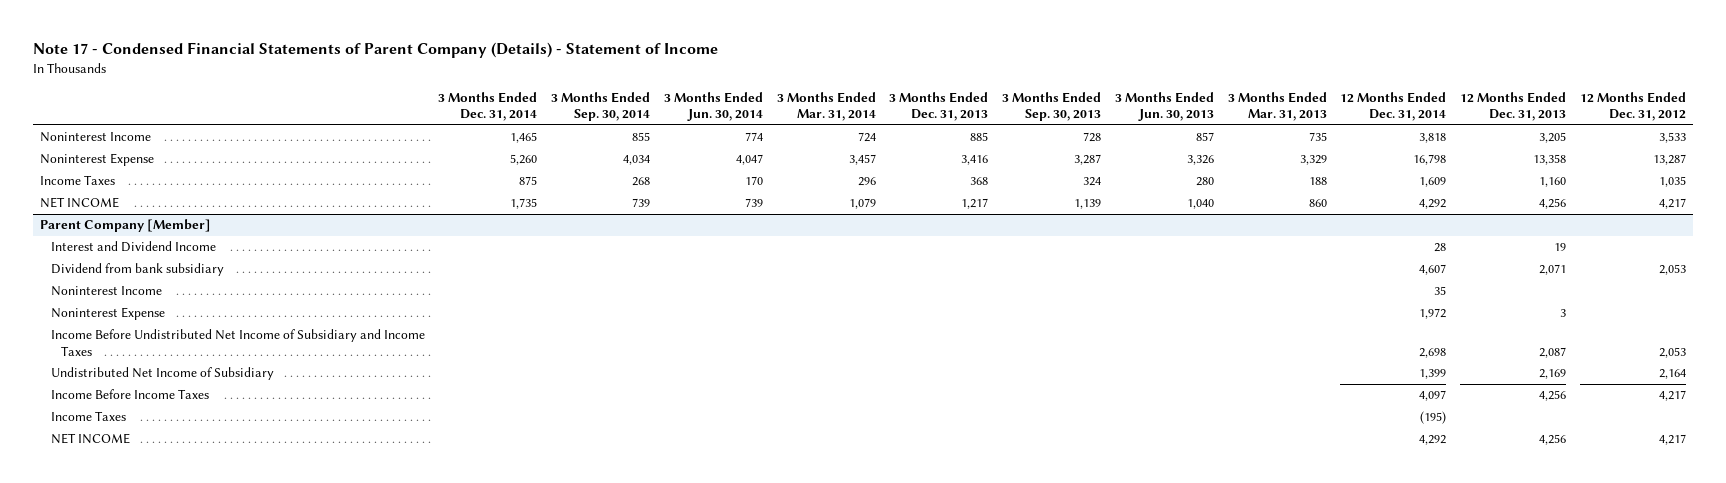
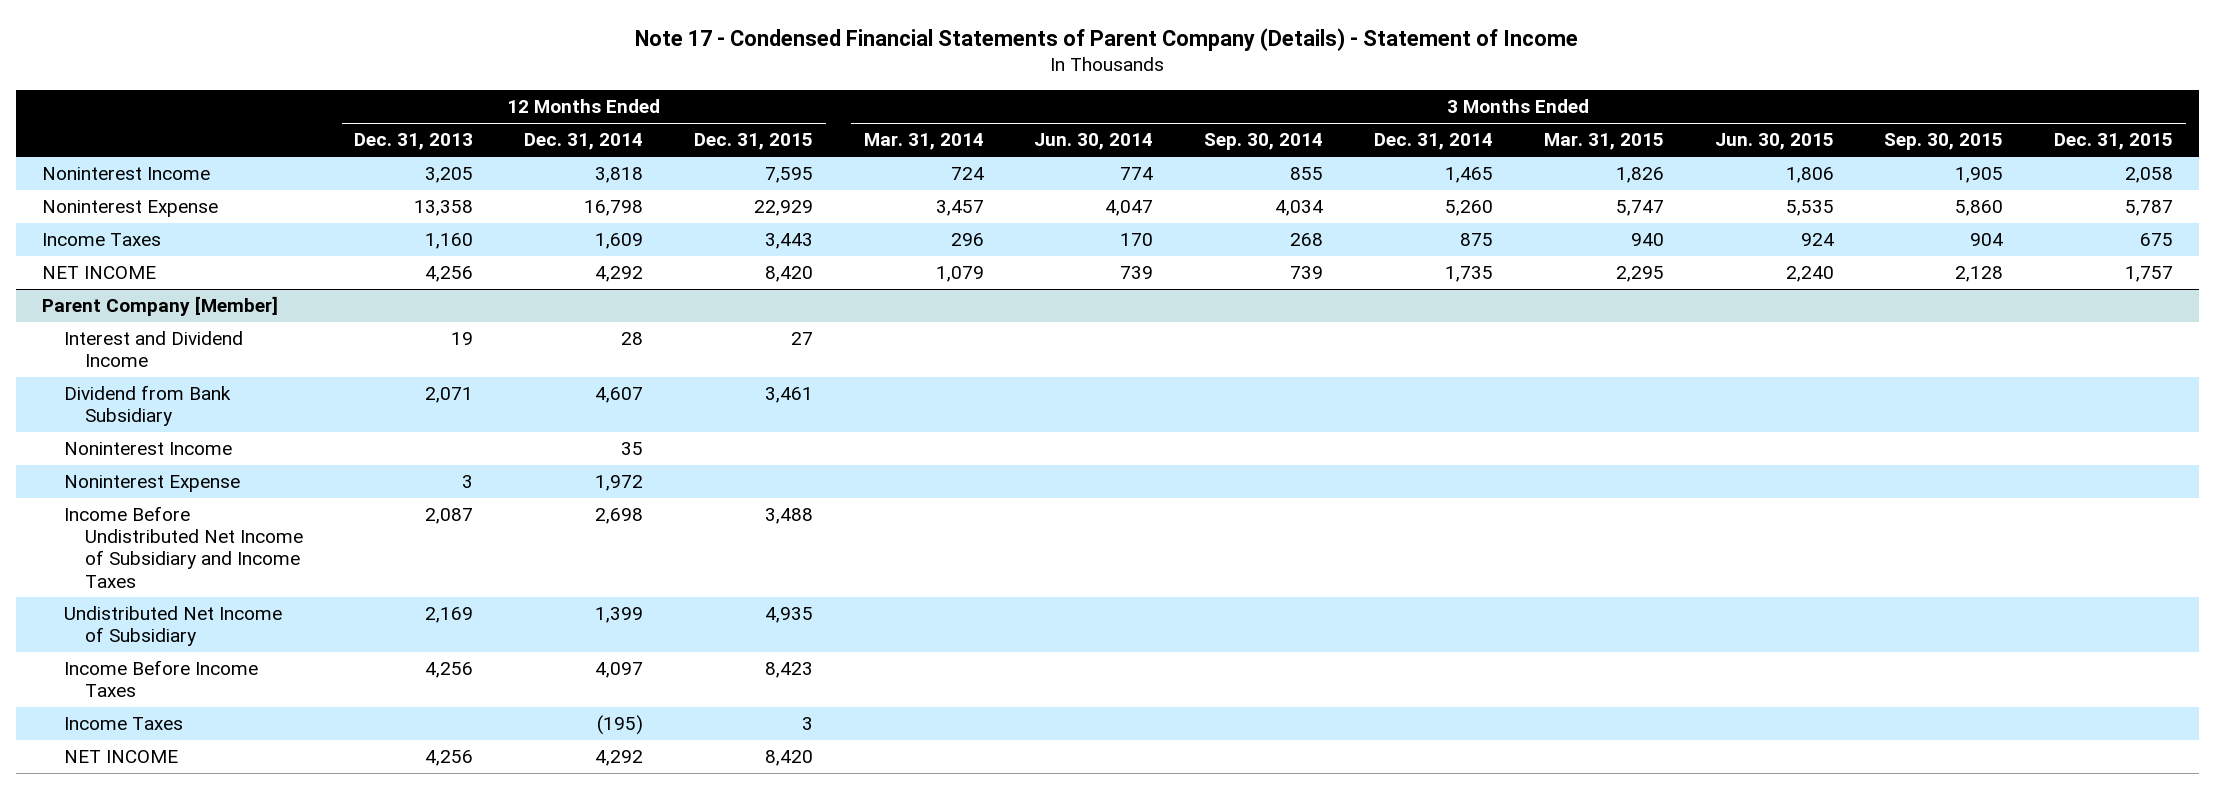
- | 3 Months Ended Dec. 31, 2014 | 3 Months Ended Sep. 30, 2014 | 3 Months Ended Jun. 30, 2014 | 3 Months Ended Mar. 31, 2014 | 3 Months Ended Dec. 31, 2013 | 3 Months Ended Sep. 30, 2013 | 3 Months Ended Jun. 30, 2013 | 3 Months Ended Mar. 31, 2013 | 12 Months Ended Dec. 31, 2014 | 12 Months Ended Dec. 31, 2013 | 12 Months Ended Dec. 31, 2012
+ | 12 Months Ended Dec. 31, 2013 | 12 Months Ended Dec. 31, 2014 | 12 Months Ended Dec. 31, 2015 | 3 Months Ended Mar. 31, 2014 | 3 Months Ended Jun. 30, 2014 | 3 Months Ended Sep. 30, 2014 | 3 Months Ended Dec. 31, 2014 | 3 Months Ended Mar. 31, 2015 | 3 Months Ended Jun. 30, 2015 | 3 Months Ended Sep. 30, 2015 | 3 Months Ended Dec. 31, 2015
@ Parent Company [Member]
- Dividend from bank subsidiary | | | | | | | | | 4,607 | 2,071 | 2,053
+ Dividend from Bank Subsidiary | 2,071 | 4,607 | 3,461 | | | | | | | |

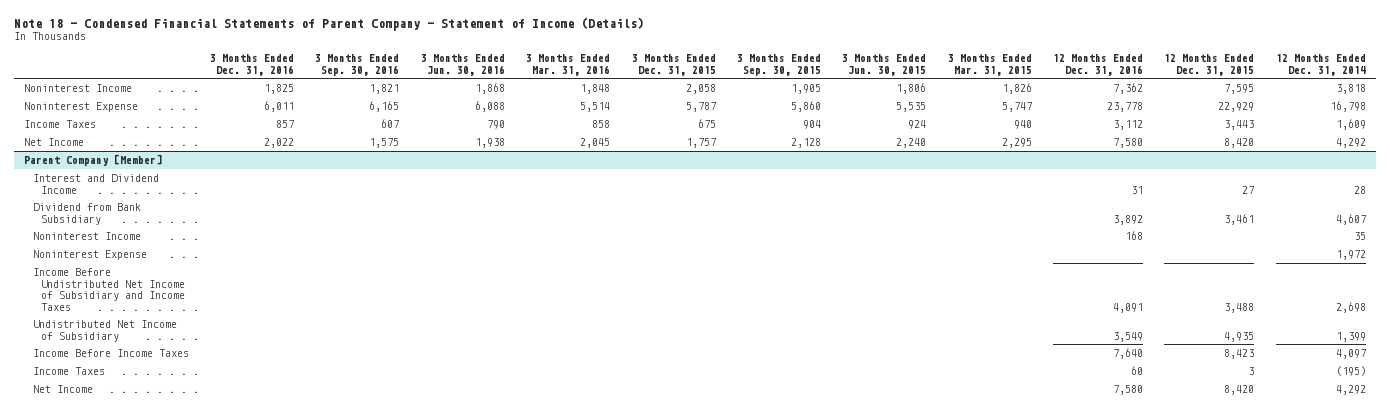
- Note 17 - Condensed Financial Statements of Parent Company (Details) - Statement of Income
+ Note 18 - Condensed Financial Statements of Parent Company - Statement of Income (Details)
- | 12 Months Ended Dec. 31, 2013 | 12 Months Ended Dec. 31, 2014 | 12 Months Ended Dec. 31, 2015 | 3 Months Ended Mar. 31, 2014 | 3 Months Ended Jun. 30, 2014 | 3 Months Ended Sep. 30, 2014 | 3 Months Ended Dec. 31, 2014 | 3 Months Ended Mar. 31, 2015 | 3 Months Ended Jun. 30, 2015 | 3 Months Ended Sep. 30, 2015 | 3 Months Ended Dec. 31, 2015
+ | 3 Months Ended Dec. 31, 2016 | 3 Months Ended Sep. 30, 2016 | 3 Months Ended Jun. 30, 2016 | 3 Months Ended Mar. 31, 2016 | 3 Months Ended Dec. 31, 2015 | 3 Months Ended Sep. 30, 2015 | 3 Months Ended Jun. 30, 2015 | 3 Months Ended Mar. 31, 2015 | 12 Months Ended Dec. 31, 2016 | 12 Months Ended Dec. 31, 2015 | 12 Months Ended Dec. 31, 2014
- NET INCOME | 4,256 | 4,292 | 8,420 | 1,079 | 739 | 739 | 1,735 | 2,295 | 2,240 | 2,128 | 1,757
+ Net Income | 2,022 | 1,575 | 1,938 | 2,045 | 1,757 | 2,128 | 2,240 | 2,295 | 7,580 | 8,420 | 4,292
@ Parent Company [Member]
- NET INCOME | 4,256 | 4,292 | 8,420 | | | | | | | |
+ Net Income | | | | | | | | | 7,580 | 8,420 | 4,292

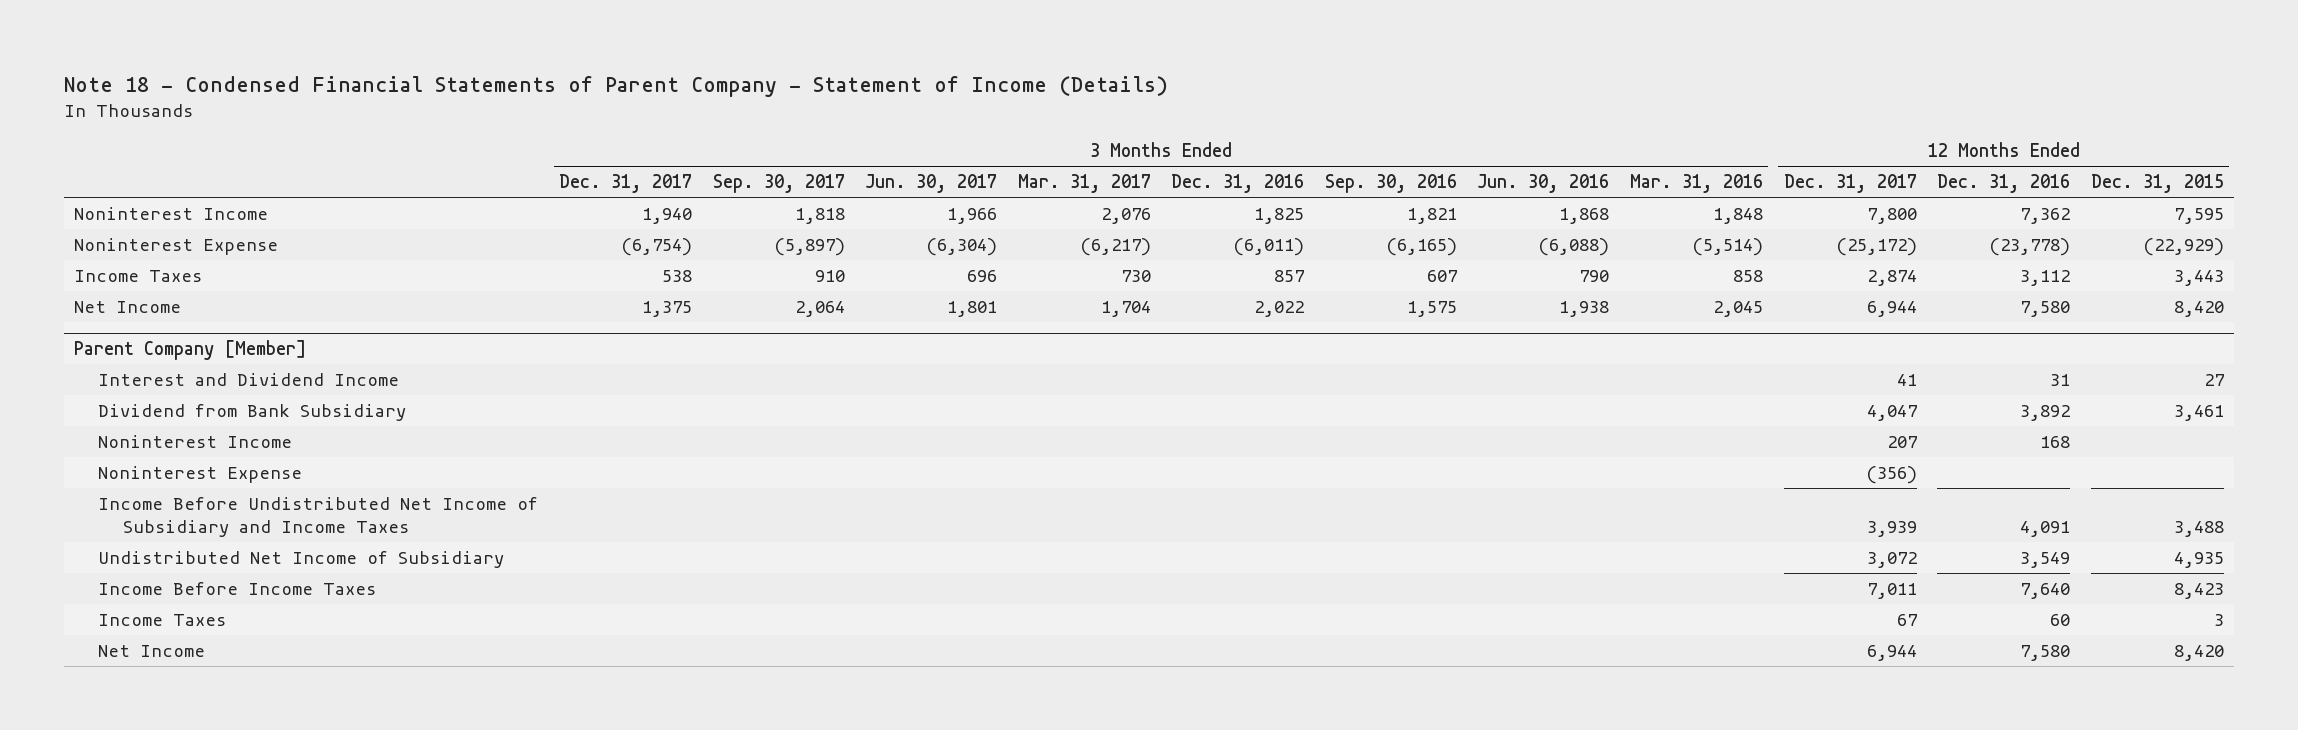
- | 3 Months Ended Dec. 31, 2016 | 3 Months Ended Sep. 30, 2016 | 3 Months Ended Jun. 30, 2016 | 3 Months Ended Mar. 31, 2016 | 3 Months Ended Dec. 31, 2015 | 3 Months Ended Sep. 30, 2015 | 3 Months Ended Jun. 30, 2015 | 3 Months Ended Mar. 31, 2015 | 12 Months Ended Dec. 31, 2016 | 12 Months Ended Dec. 31, 2015 | 12 Months Ended Dec. 31, 2014
+ | 3 Months Ended Dec. 31, 2017 | 3 Months Ended Sep. 30, 2017 | 3 Months Ended Jun. 30, 2017 | 3 Months Ended Mar. 31, 2017 | 3 Months Ended Dec. 31, 2016 | 3 Months Ended Sep. 30, 2016 | 3 Months Ended Jun. 30, 2016 | 3 Months Ended Mar. 31, 2016 | 12 Months Ended Dec. 31, 2017 | 12 Months Ended Dec. 31, 2016 | 12 Months Ended Dec. 31, 2015
- Noninterest Expense | 6,011 | 6,165 | 6,088 | 5,514 | 5,787 | 5,860 | 5,535 | 5,747 | 23,778 | 22,929 | 16,798
+ Noninterest Expense | (6,754) | (5,897) | (6,304) | (6,217) | (6,011) | (6,165) | (6,088) | (5,514) | (25,172) | (23,778) | (22,929)

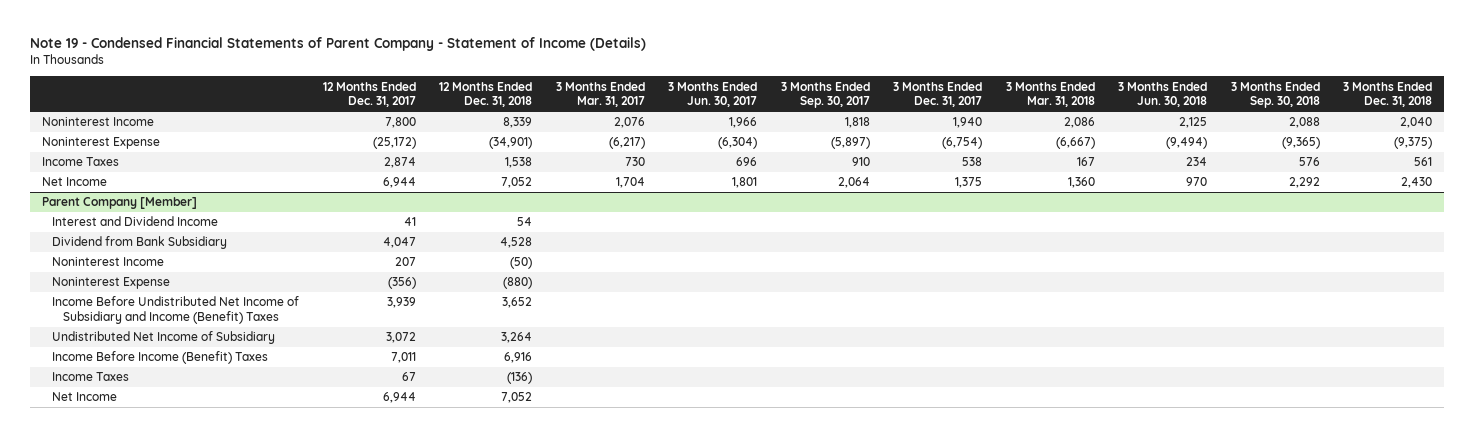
- Note 18 - Condensed Financial Statements of Parent Company - Statement of Income (Details)
+ Note 19 - Condensed Financial Statements of Parent Company - Statement of Income (Details)
- | 3 Months Ended Dec. 31, 2017 | 3 Months Ended Sep. 30, 2017 | 3 Months Ended Jun. 30, 2017 | 3 Months Ended Mar. 31, 2017 | 3 Months Ended Dec. 31, 2016 | 3 Months Ended Sep. 30, 2016 | 3 Months Ended Jun. 30, 2016 | 3 Months Ended Mar. 31, 2016 | 12 Months Ended Dec. 31, 2017 | 12 Months Ended Dec. 31, 2016 | 12 Months Ended Dec. 31, 2015
+ | 12 Months Ended Dec. 31, 2017 | 12 Months Ended Dec. 31, 2018 | 3 Months Ended Mar. 31, 2017 | 3 Months Ended Jun. 30, 2017 | 3 Months Ended Sep. 30, 2017 | 3 Months Ended Dec. 31, 2017 | 3 Months Ended Mar. 31, 2018 | 3 Months Ended Jun. 30, 2018 | 3 Months Ended Sep. 30, 2018 | 3 Months Ended Dec. 31, 2018
@ Parent Company [Member]
- Income Before Undistributed Net Income of Subsidiary and Income Taxes | | | | | | | | | 3,939 | 4,091 | 3,488
+ Income Before Undistributed Net Income of Subsidiary and Income (Benefit) Taxes | 3,939 | 3,652 | | | | | | | |
- Income Before Income Taxes | | | | | | | | | 7,011 | 7,640 | 8,423
+ Income Before Income (Benefit) Taxes | 7,011 | 6,916 | | | | | | | |

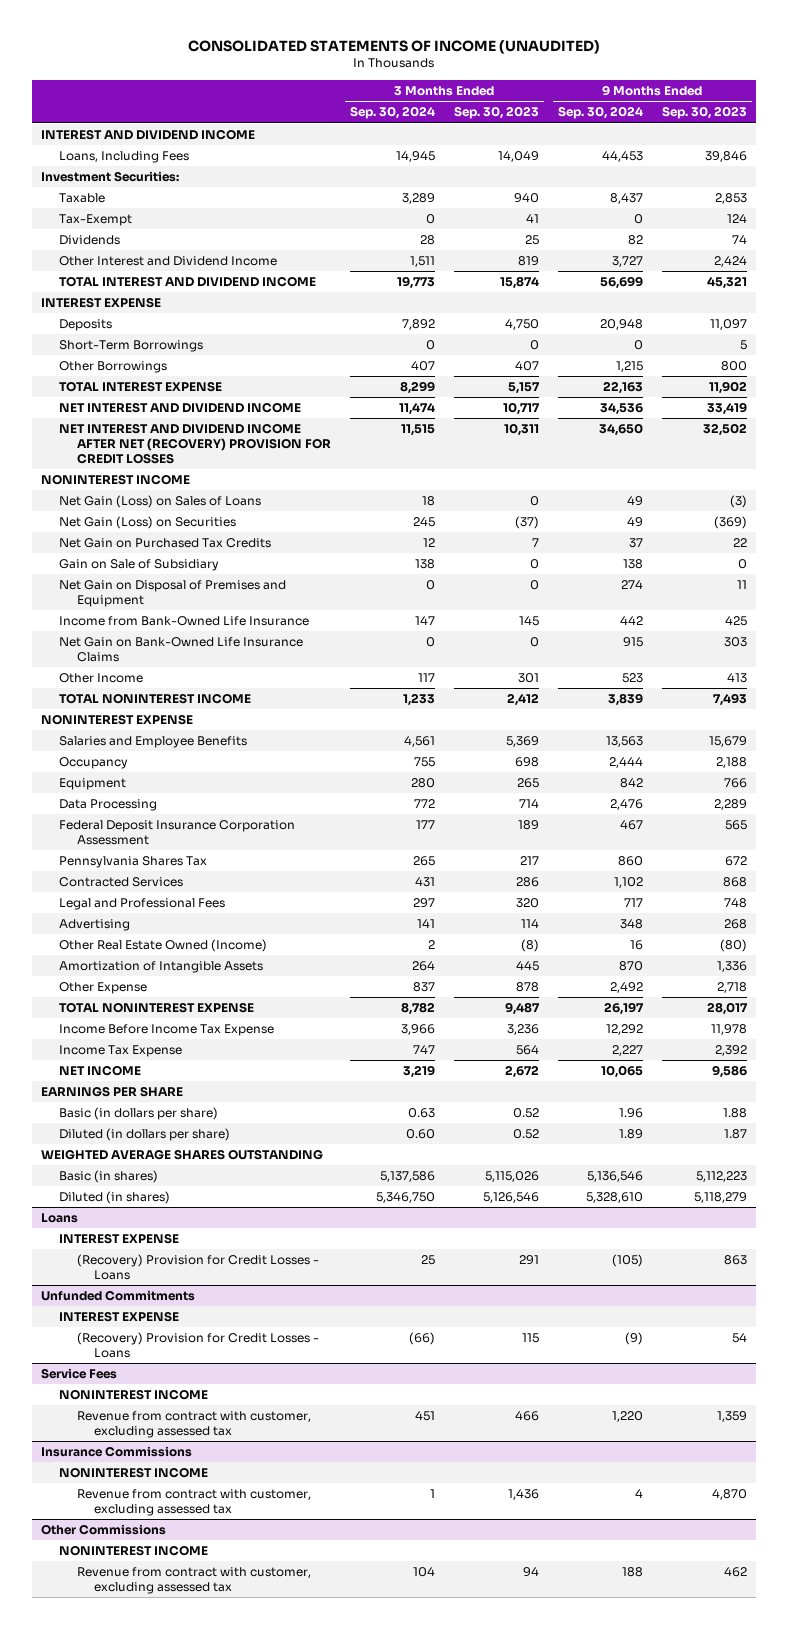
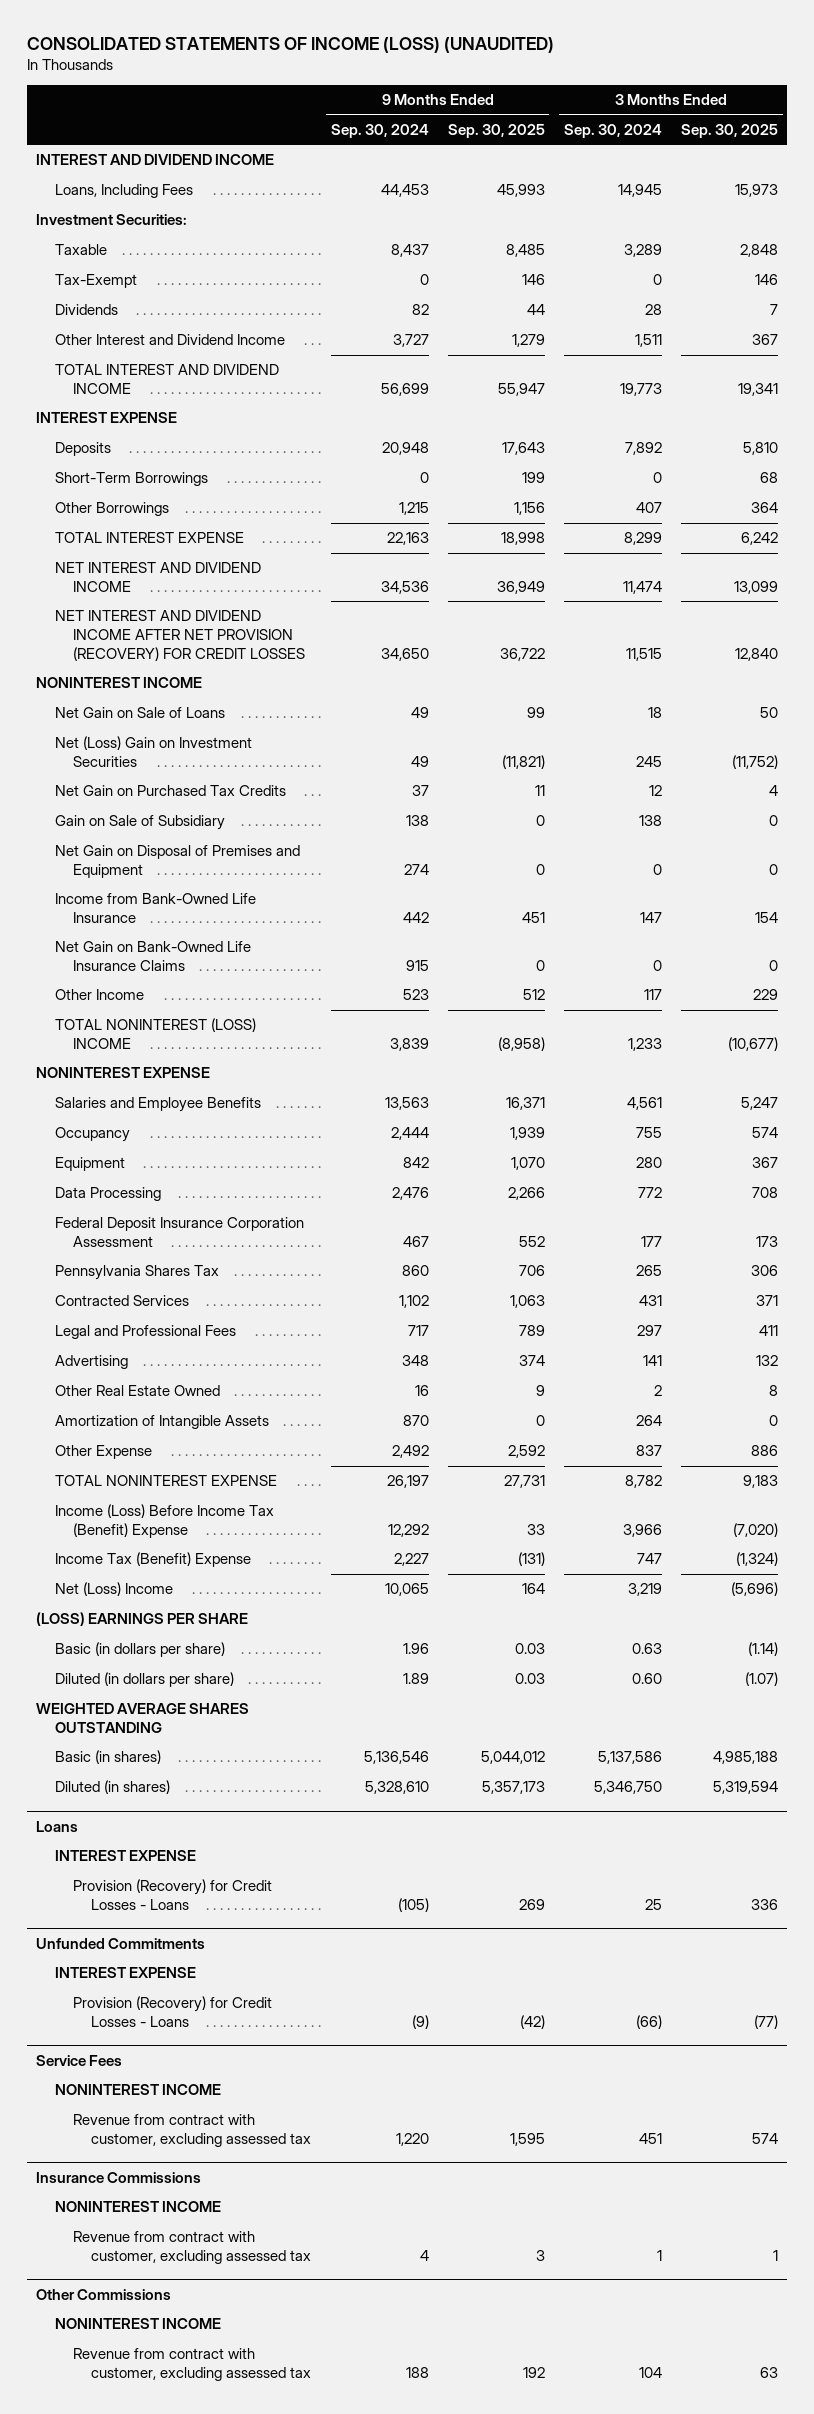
- CONSOLIDATED STATEMENTS OF INCOME (UNAUDITED)
+ CONSOLIDATED STATEMENTS OF INCOME (LOSS) (UNAUDITED)
- | 3 Months Ended Sep. 30, 2024 | 3 Months Ended Sep. 30, 2023 | 9 Months Ended Sep. 30, 2024 | 9 Months Ended Sep. 30, 2023
+ | 9 Months Ended Sep. 30, 2024 | 9 Months Ended Sep. 30, 2025 | 3 Months Ended Sep. 30, 2024 | 3 Months Ended Sep. 30, 2025
- NET INTEREST AND DIVIDEND INCOME AFTER NET (RECOVERY) PROVISION FOR CREDIT LOSSES | 11,515 | 10,311 | 34,650 | 32,502
+ NET INTEREST AND DIVIDEND INCOME AFTER NET PROVISION (RECOVERY) FOR CREDIT LOSSES | 34,650 | 36,722 | 11,515 | 12,840
- Net Gain (Loss) on Sales of Loans | 18 | 0 | 49 | (3)
- Net Gain (Loss) on Securities | 245 | (37) | 49 | (369)
+ Net Gain on Sale of Loans | 49 | 99 | 18 | 50
+ Net (Loss) Gain on Investment Securities | 49 | (11,821) | 245 | (11,752)
- TOTAL NONINTEREST INCOME | 1,233 | 2,412 | 3,839 | 7,493
+ TOTAL NONINTEREST (LOSS) INCOME | 3,839 | (8,958) | 1,233 | (10,677)
- Other Real Estate Owned (Income) | 2 | (8) | 16 | (80)
+ Other Real Estate Owned | 16 | 9 | 2 | 8
- Income Before Income Tax Expense | 3,966 | 3,236 | 12,292 | 11,978
- Income Tax Expense | 747 | 564 | 2,227 | 2,392
- NET INCOME | 3,219 | 2,672 | 10,065 | 9,586
- EARNINGS PER SHARE
+ Income (Loss) Before Income Tax (Benefit) Expense | 12,292 | 33 | 3,966 | (7,020)
+ Income Tax (Benefit) Expense | 2,227 | (131) | 747 | (1,324)
+ Net (Loss) Income | 10,065 | 164 | 3,219 | (5,696)
+ (LOSS) EARNINGS PER SHARE
@ Loans
- (Recovery) Provision for Credit Losses - Loans | 25 | 291 | (105) | 863
+ Provision (Recovery) for Credit Losses - Loans | (105) | 269 | 25 | 336
@ Unfunded Commitments
- (Recovery) Provision for Credit Losses - Loans | (66) | 115 | (9) | 54
+ Provision (Recovery) for Credit Losses - Loans | (9) | (42) | (66) | (77)

